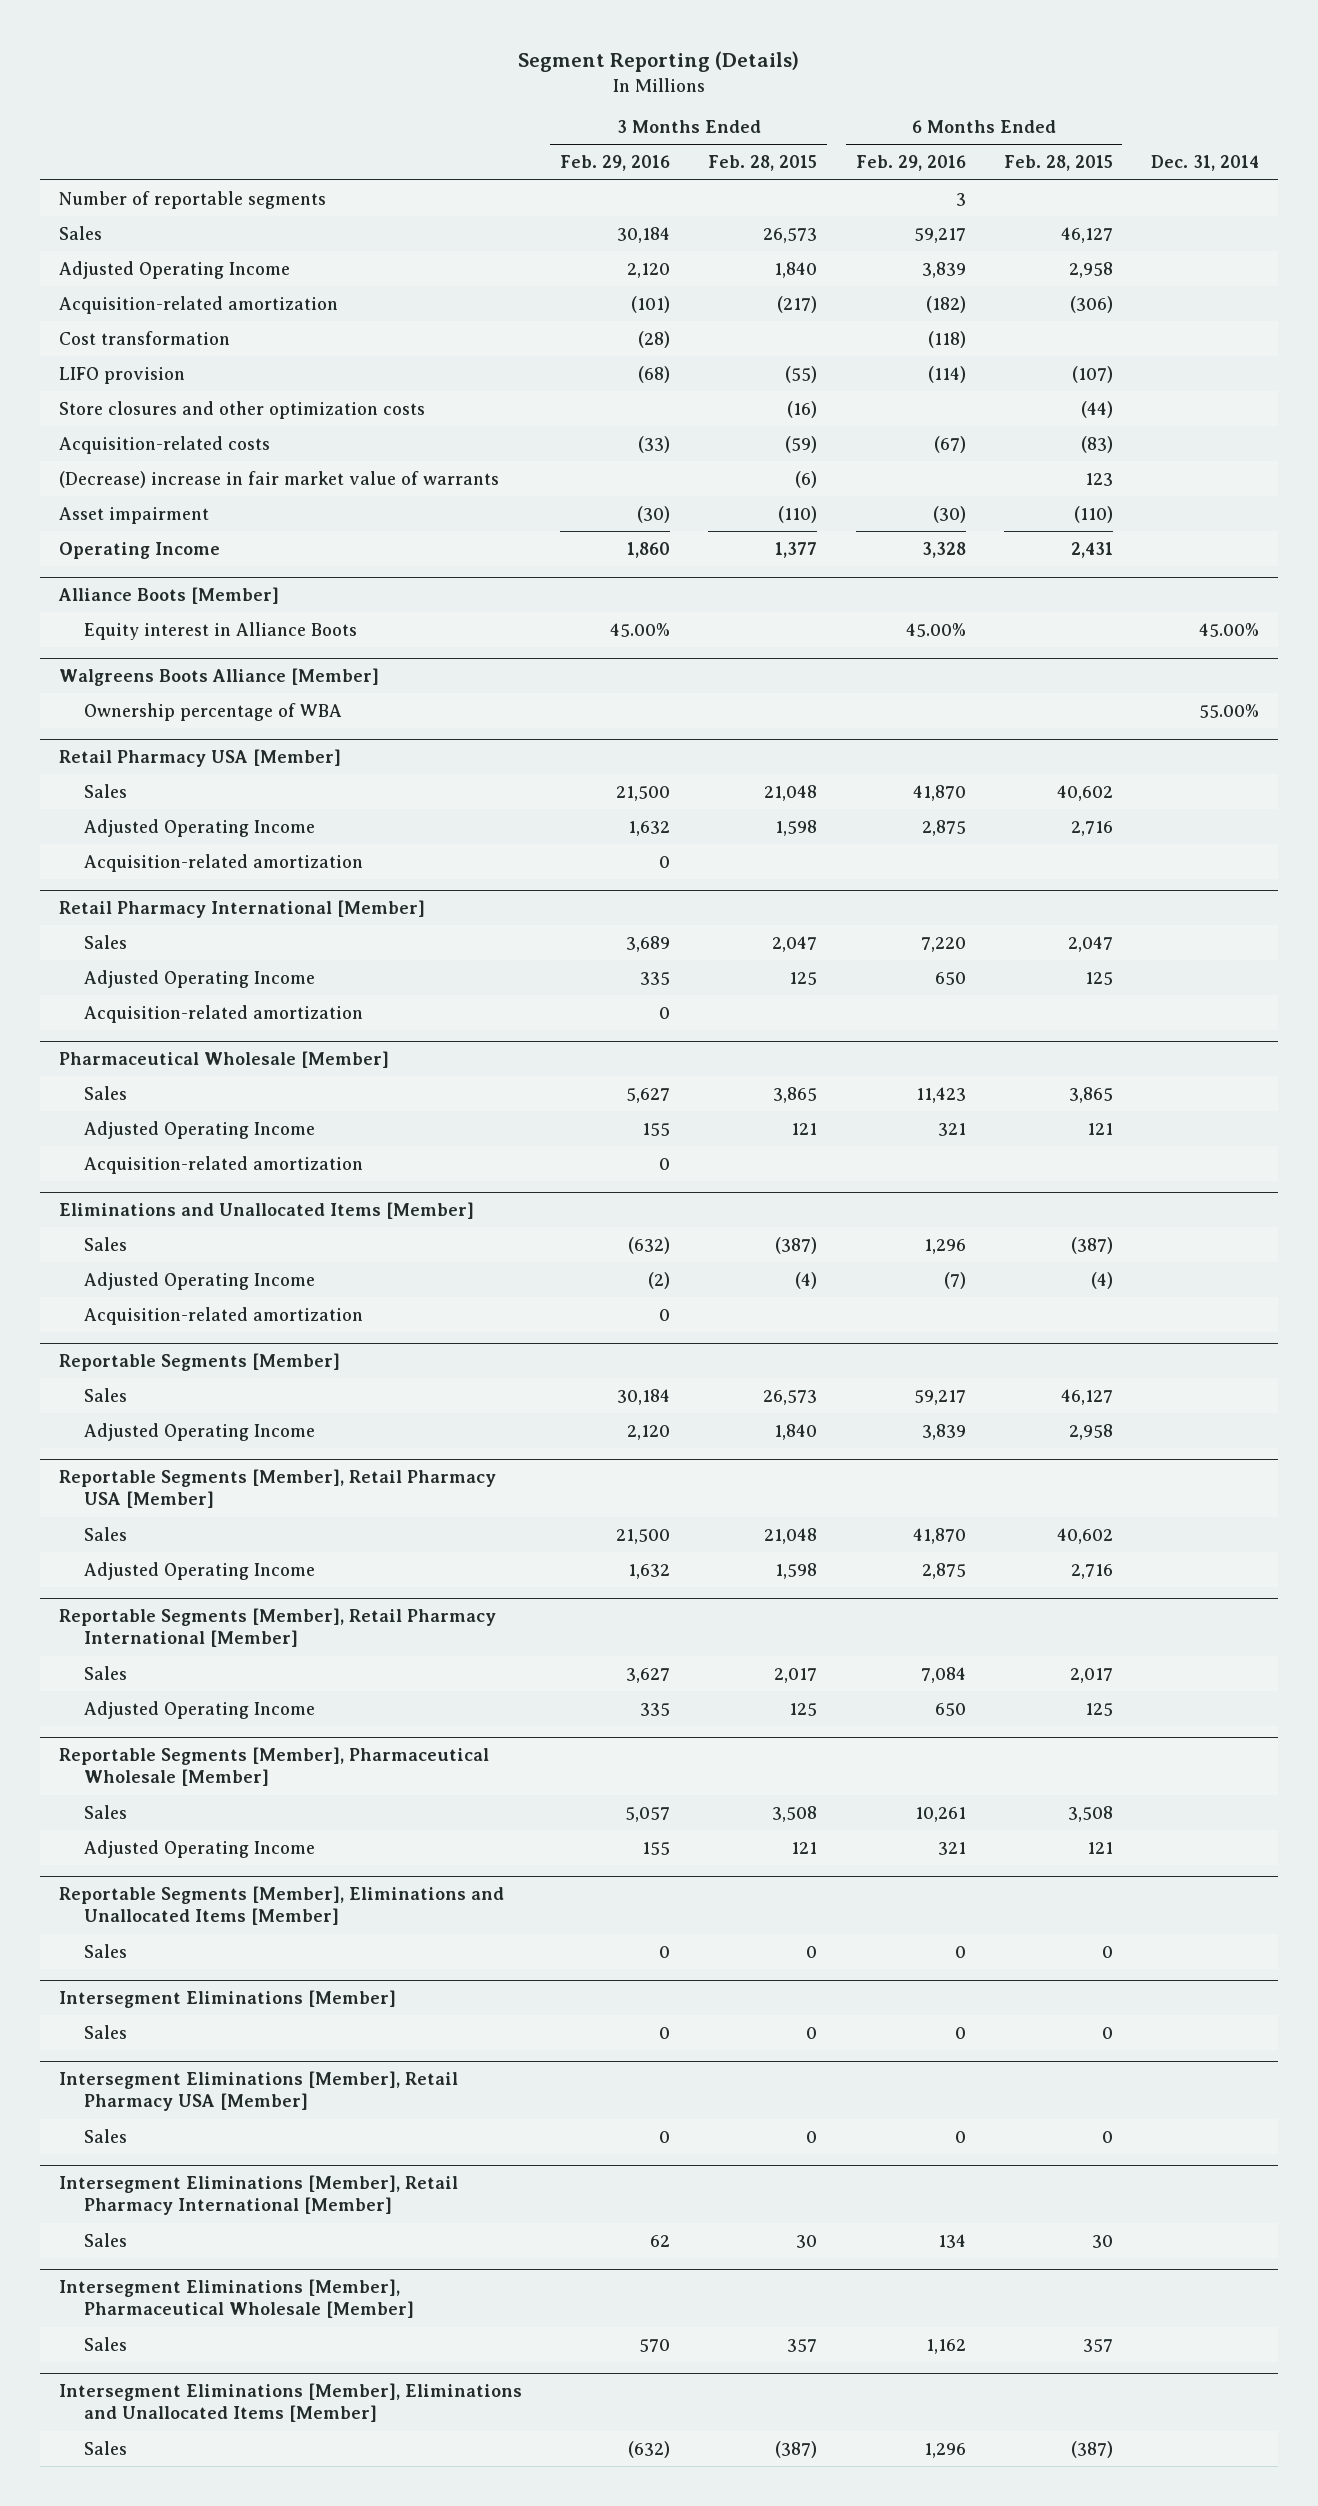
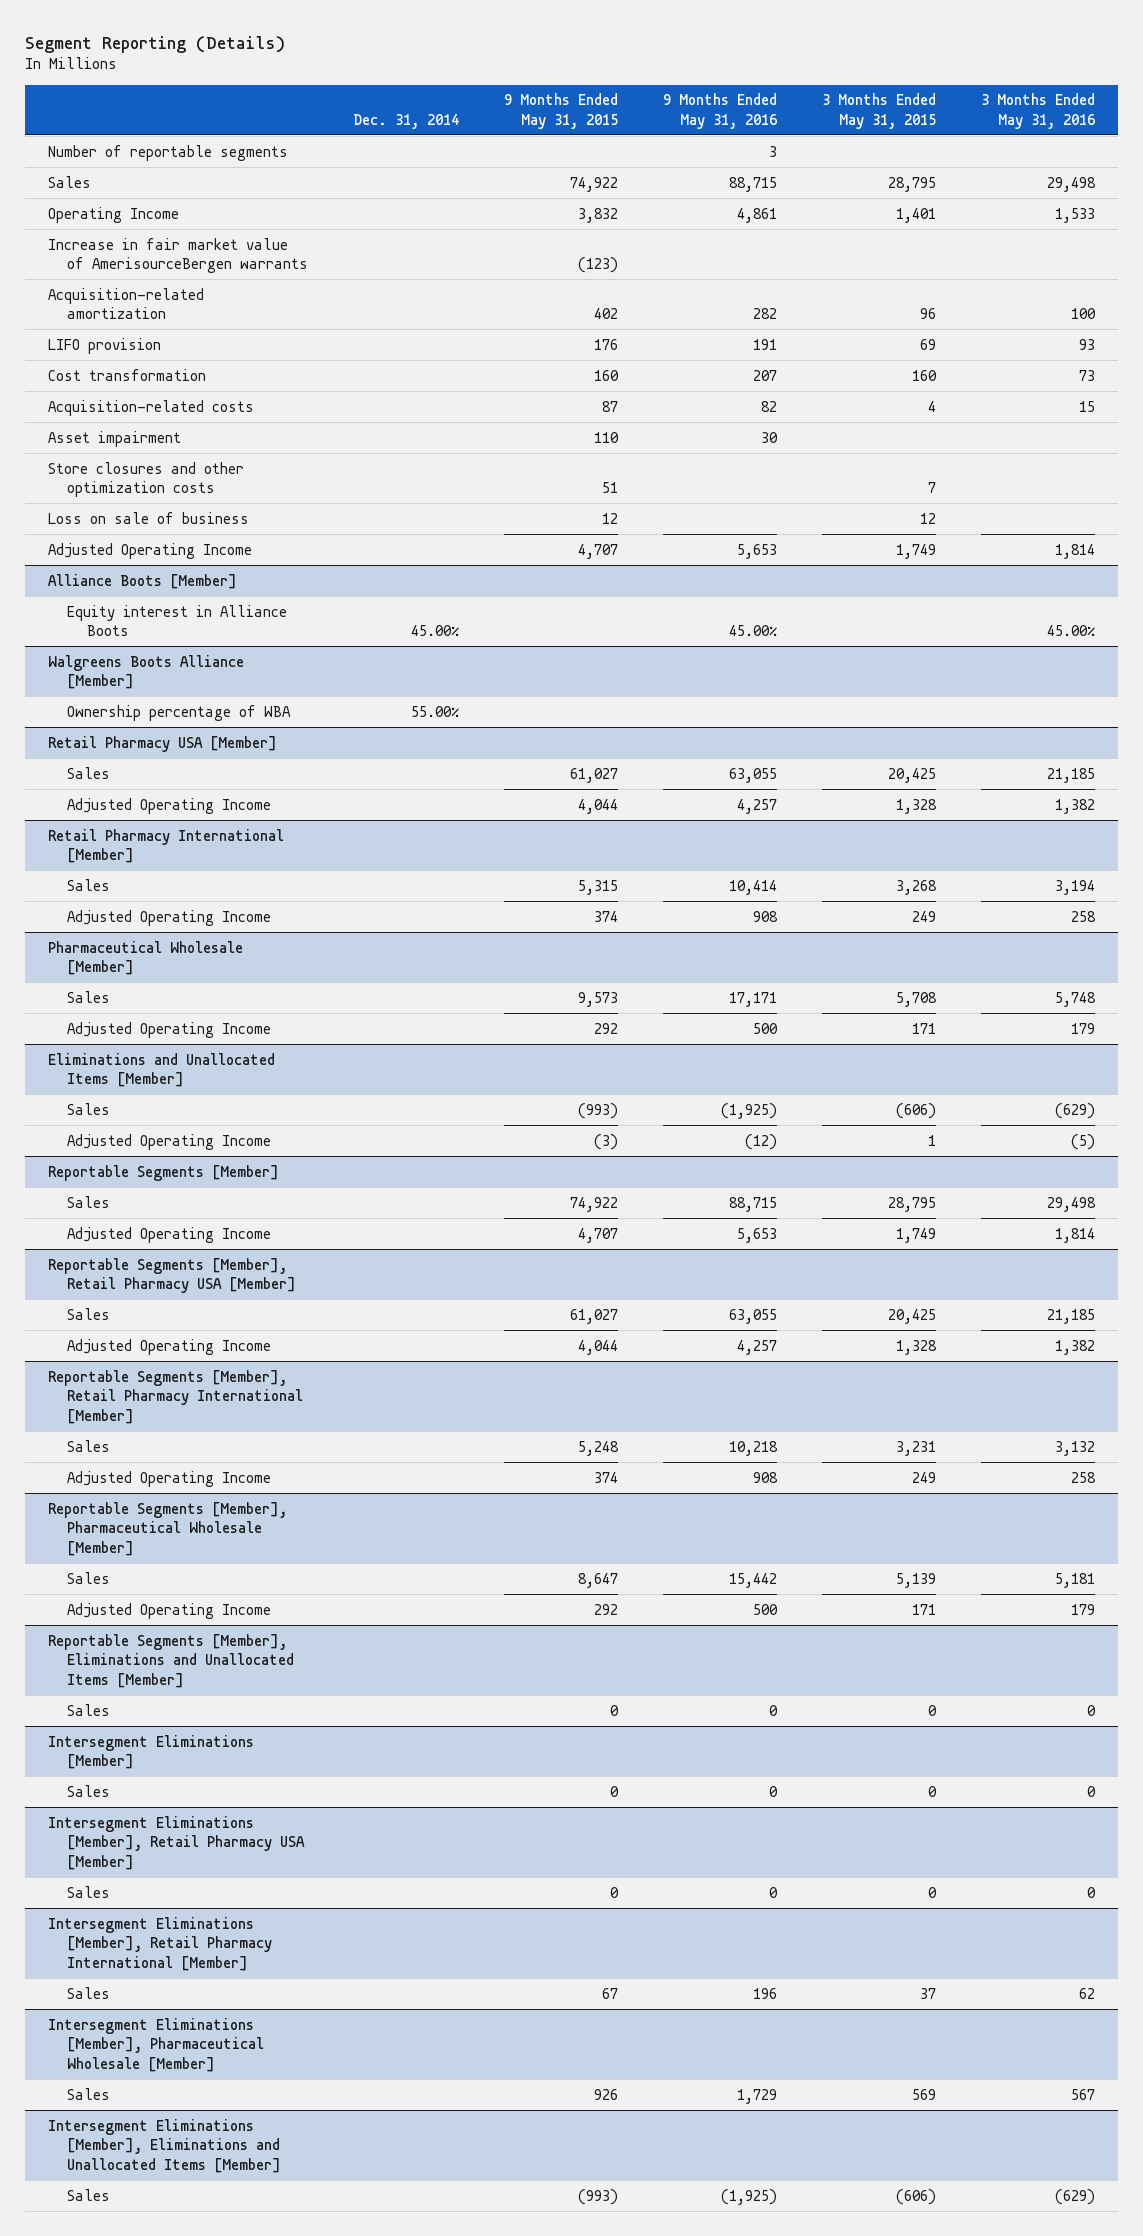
- | 3 Months Ended Feb. 29, 2016 | 3 Months Ended Feb. 28, 2015 | 6 Months Ended Feb. 29, 2016 | 6 Months Ended Feb. 28, 2015 | Dec. 31, 2014
+ | Dec. 31, 2014 | 9 Months Ended May 31, 2015 | 9 Months Ended May 31, 2016 | 3 Months Ended May 31, 2015 | 3 Months Ended May 31, 2016
moved up: Operating Income | | 3,832 | 4,861 | 1,401 | 1,533
+ Increase in fair market value of AmerisourceBergen warrants | | (123) | | |
moved down: Cost transformation | | 160 | 207 | 160 | 73
- (Decrease) increase in fair market value of warrants | | (6) | | 123 |
moved down: Store closures and other optimization costs | | 51 | | 7 |
+ Loss on sale of business | | 12 | | 12 |
moved down: Adjusted Operating Income | | 4,707 | 5,653 | 1,749 | 1,814
@ Retail Pharmacy USA [Member]
- Acquisition-related amortization | 0 | | | |
@ Retail Pharmacy International [Member]
- Acquisition-related amortization | 0 | | | |
@ Pharmaceutical Wholesale [Member]
- Acquisition-related amortization | 0 | | | |
@ Eliminations and Unallocated Items [Member]
- Acquisition-related amortization | 0 | | | |

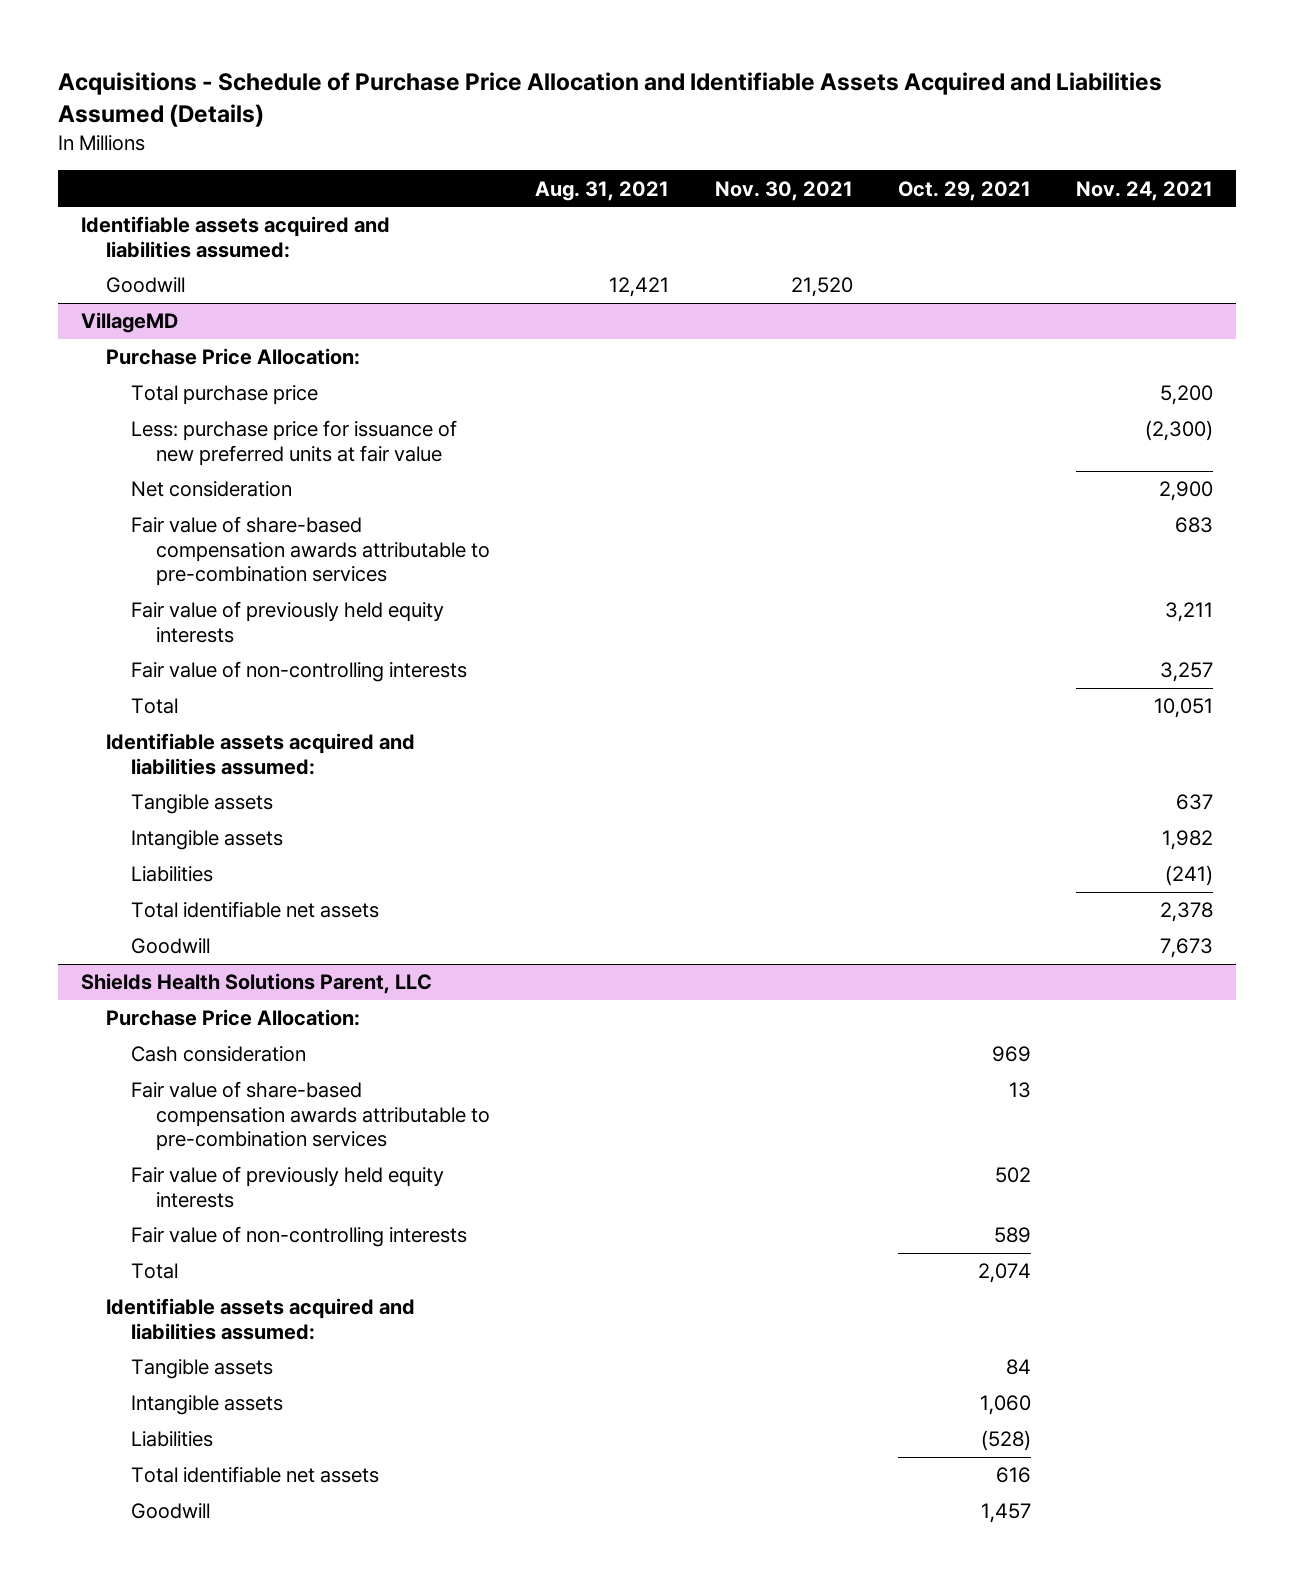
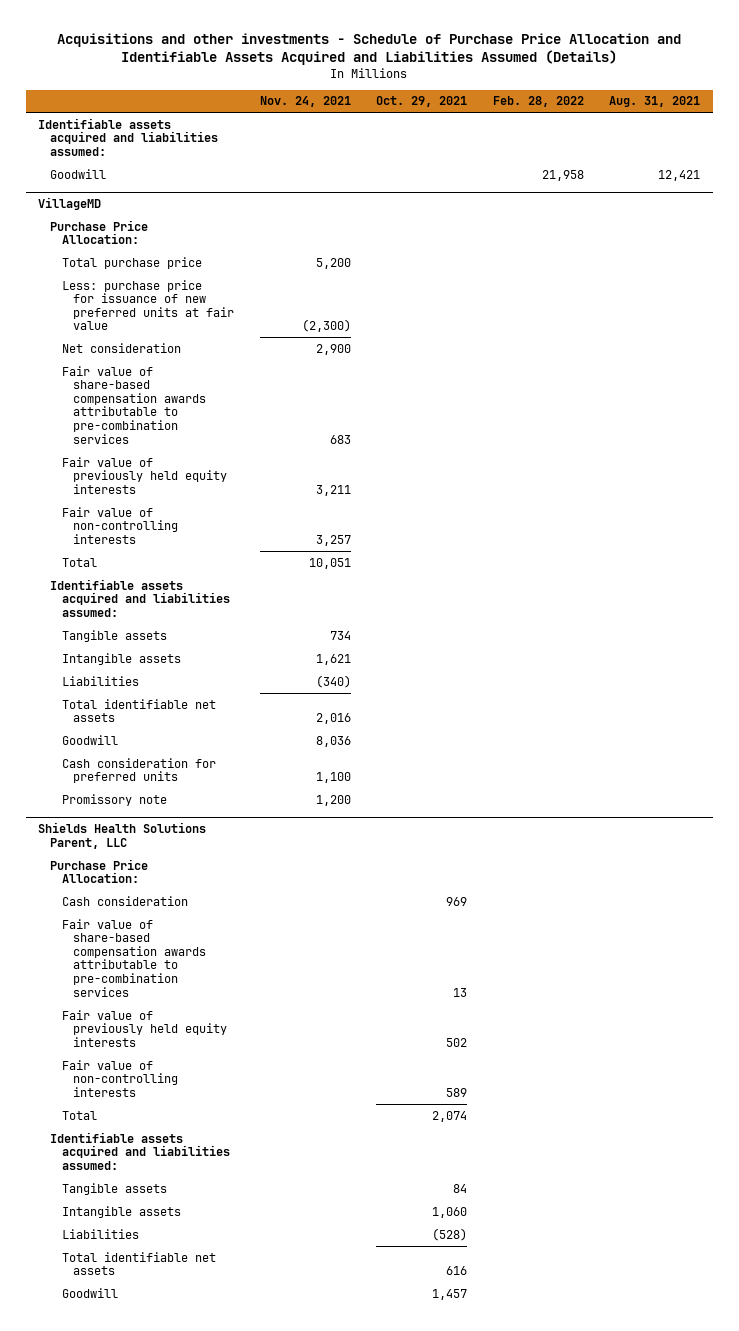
- Acquisitions - Schedule of Purchase Price Allocation and Identifiable Assets Acquired and Liabilities Assumed (Details)
+ Acquisitions and other investments - Schedule of Purchase Price Allocation and Identifiable Assets Acquired and Liabilities Assumed (Details)
- | Aug. 31, 2021 | Nov. 30, 2021 | Oct. 29, 2021 | Nov. 24, 2021
+ | Nov. 24, 2021 | Oct. 29, 2021 | Feb. 28, 2022 | Aug. 31, 2021
@ VillageMD
- Tangible assets | | | | 637
- Intangible assets | | | | 1,982
- Liabilities | | | | (241)
- Total identifiable net assets | | | | 2,378
- Goodwill | | | | 7,673
+ Tangible assets | 734 | | |
+ Intangible assets | 1,621 | | |
+ Liabilities | (340) | | |
+ Total identifiable net assets | 2,016 | | |
+ Goodwill | 8,036 | | |
+ Cash consideration for preferred units | 1,100 | | |
+ Promissory note | 1,200 | | |

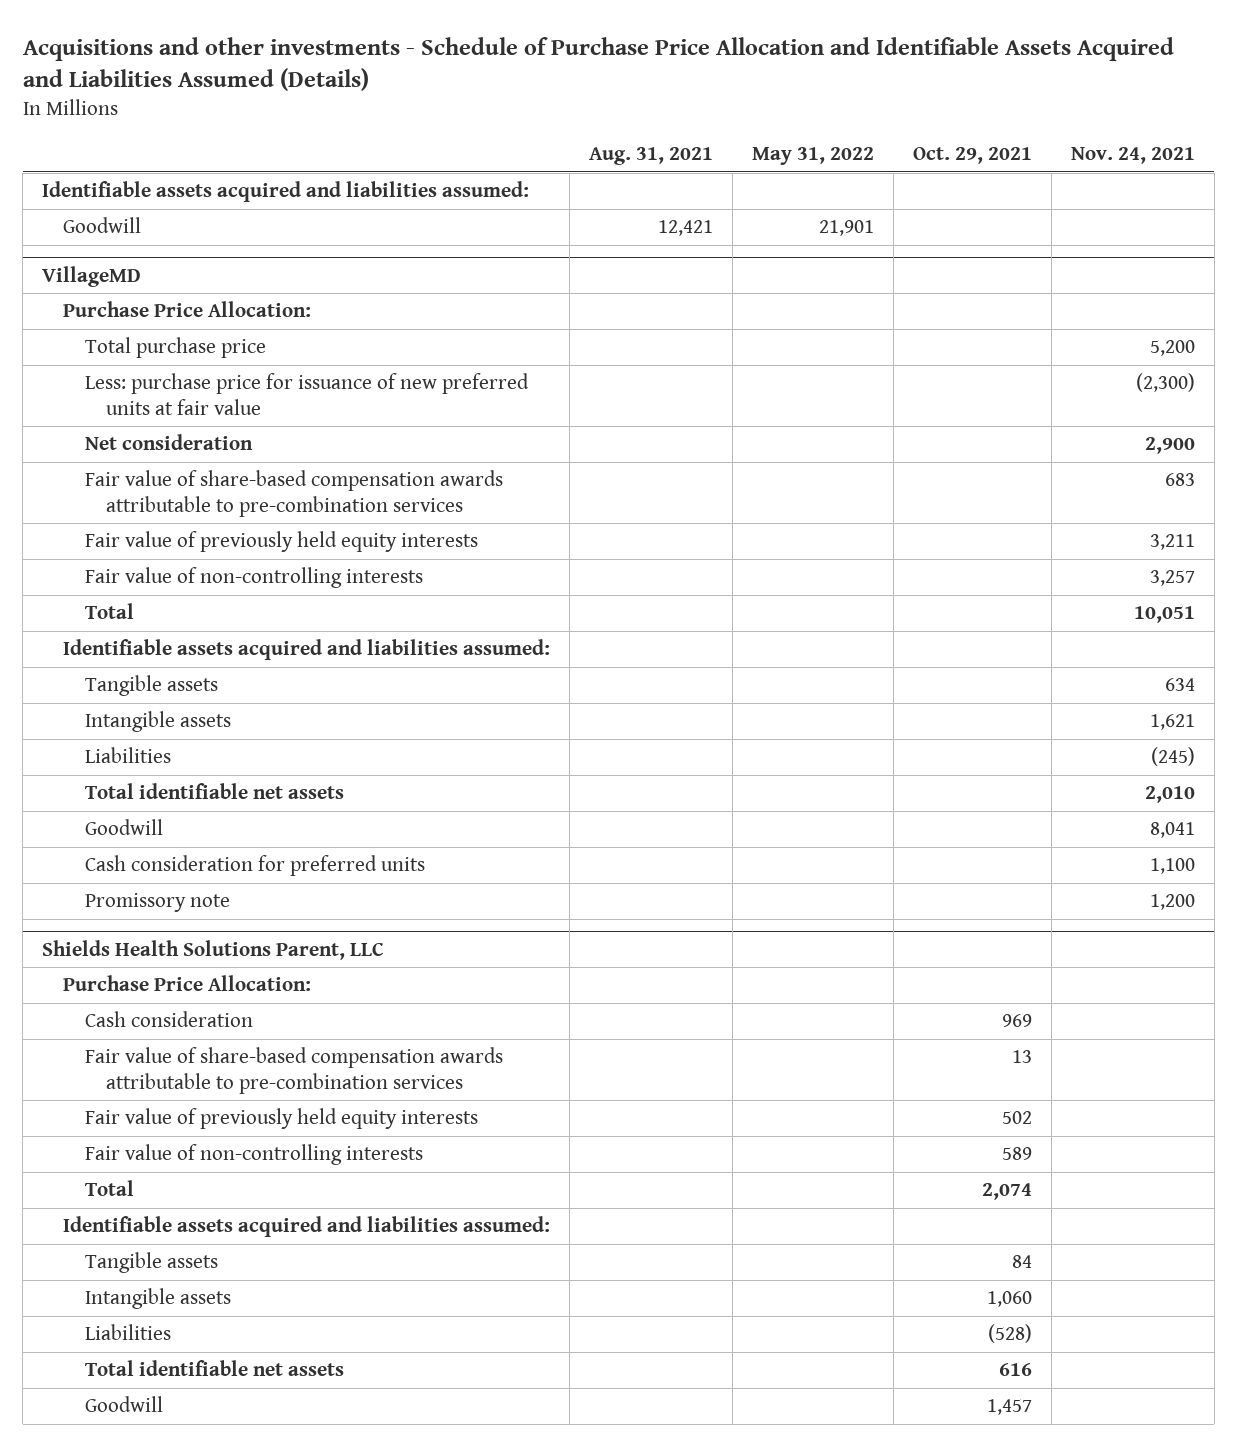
- | Nov. 24, 2021 | Oct. 29, 2021 | Feb. 28, 2022 | Aug. 31, 2021
+ | Aug. 31, 2021 | May 31, 2022 | Oct. 29, 2021 | Nov. 24, 2021
@ VillageMD
- Tangible assets | 734 | | |
+ Tangible assets | | | | 634
- Liabilities | (340) | | |
- Total identifiable net assets | 2,016 | | |
- Goodwill | 8,036 | | |
+ Liabilities | | | | (245)
+ Total identifiable net assets | | | | 2,010
+ Goodwill | | | | 8,041

